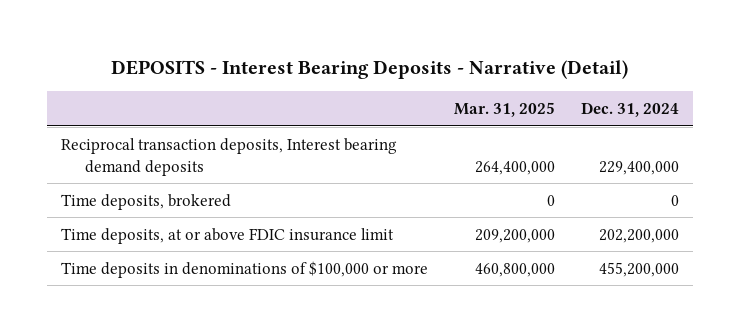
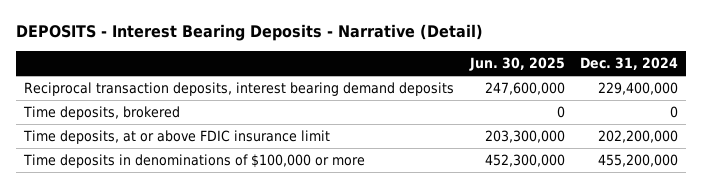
- | Mar. 31, 2025 | Dec. 31, 2024
+ | Jun. 30, 2025 | Dec. 31, 2024
- Reciprocal transaction deposits, Interest bearing demand deposits | 264,400,000 | 229,400,000
+ Reciprocal transaction deposits, interest bearing demand deposits | 247,600,000 | 229,400,000

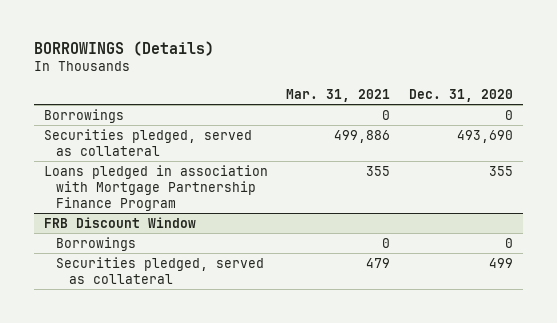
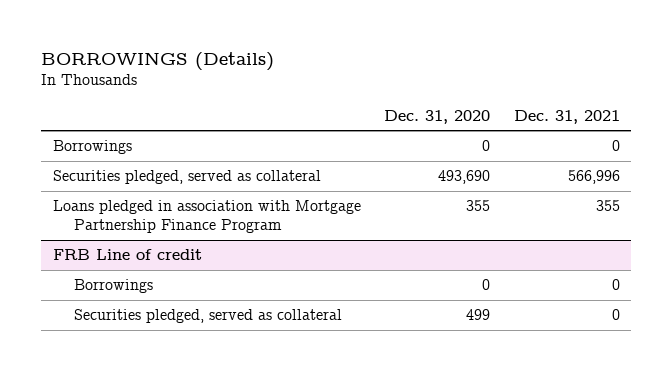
- | Mar. 31, 2021 | Dec. 31, 2020
+ | Dec. 31, 2020 | Dec. 31, 2021
- FRB Discount Window
+ FRB Line of credit

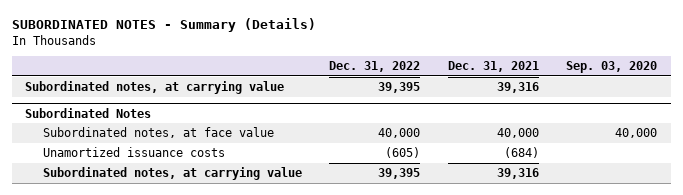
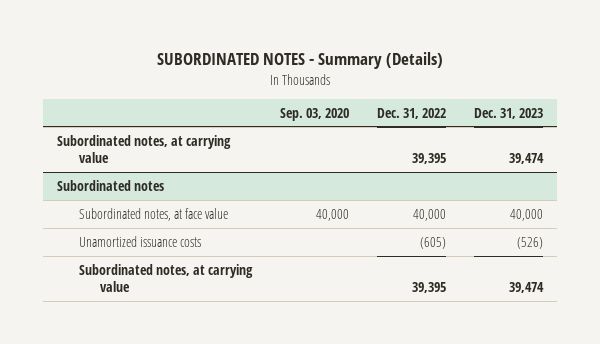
- | Dec. 31, 2022 | Dec. 31, 2021 | Sep. 03, 2020
+ | Sep. 03, 2020 | Dec. 31, 2022 | Dec. 31, 2023
- Subordinated Notes
+ Subordinated notes

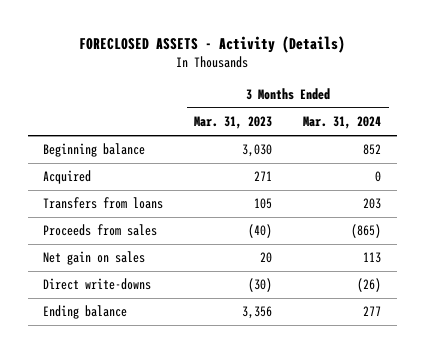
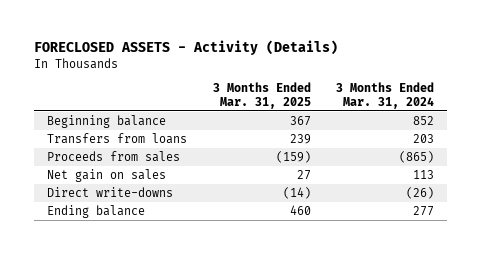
- | 3 Months Ended Mar. 31, 2023 | 3 Months Ended Mar. 31, 2024
+ | 3 Months Ended Mar. 31, 2025 | 3 Months Ended Mar. 31, 2024
- Acquired | 271 | 0

